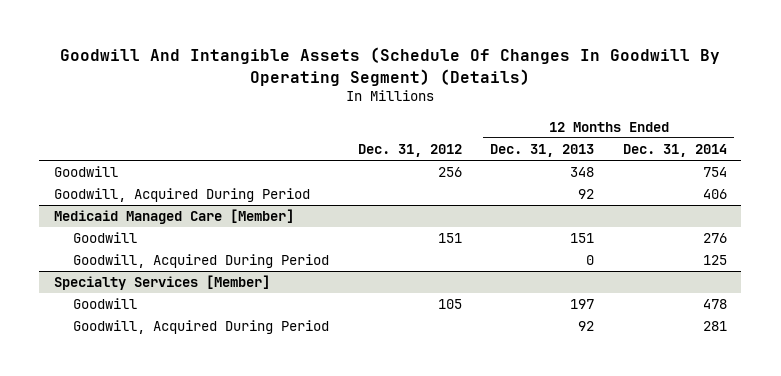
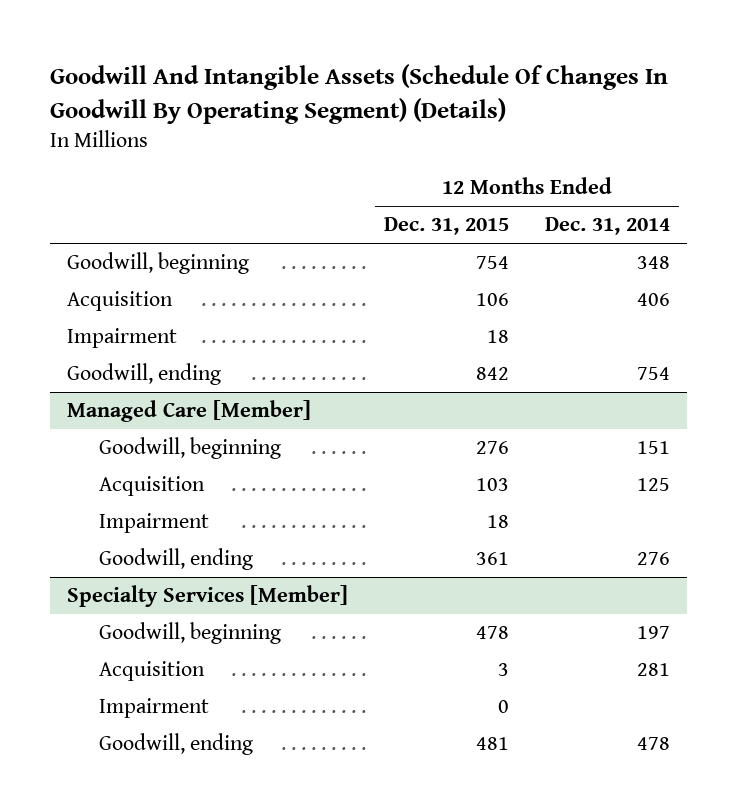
- | Dec. 31, 2012 | 12 Months Ended Dec. 31, 2013 | 12 Months Ended Dec. 31, 2014
+ | 12 Months Ended Dec. 31, 2015 | 12 Months Ended Dec. 31, 2014
- Goodwill | 256 | 348 | 754
- Goodwill, Acquired During Period | | 92 | 406
- Medicaid Managed Care [Member]
- Goodwill | 151 | 151 | 276
- Goodwill, Acquired During Period | | 0 | 125
+ Goodwill, beginning | 754 | 348
+ Acquisition | 106 | 406
+ Impairment | 18 |
+ Goodwill, ending | 842 | 754
+ Managed Care [Member]
+ Goodwill, beginning | 276 | 151
+ Acquisition | 103 | 125
+ Impairment | 18 |
+ Goodwill, ending | 361 | 276
@ Specialty Services [Member]
- Goodwill | 105 | 197 | 478
- Goodwill, Acquired During Period | | 92 | 281
+ Goodwill, beginning | 478 | 197
+ Acquisition | 3 | 281
+ Impairment | 0 |
+ Goodwill, ending | 481 | 478

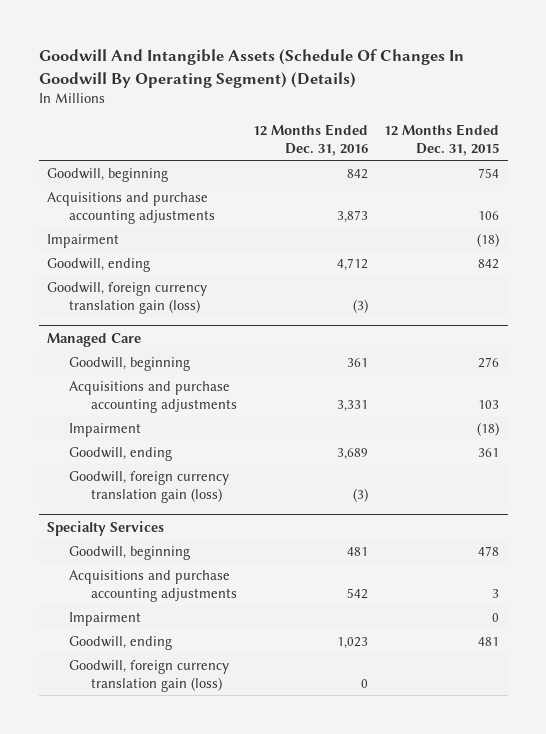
- | 12 Months Ended Dec. 31, 2015 | 12 Months Ended Dec. 31, 2014
+ | 12 Months Ended Dec. 31, 2016 | 12 Months Ended Dec. 31, 2015
- Acquisition | 106 | 406
- Impairment | 18 |
+ Acquisitions and purchase accounting adjustments | 3,873 | 106
+ Impairment | | (18)
- Managed Care [Member]
+ Goodwill, foreign currency translation gain (loss) | (3) |
+ Managed Care
- Acquisition | 103 | 125
- Impairment | 18 |
+ Acquisitions and purchase accounting adjustments | 3,331 | 103
+ Impairment | | (18)
- Specialty Services [Member]
+ Goodwill, foreign currency translation gain (loss) | (3) |
+ Specialty Services
- Acquisition | 3 | 281
+ Acquisitions and purchase accounting adjustments | 542 | 3
+ Goodwill, foreign currency translation gain (loss) | 0 |

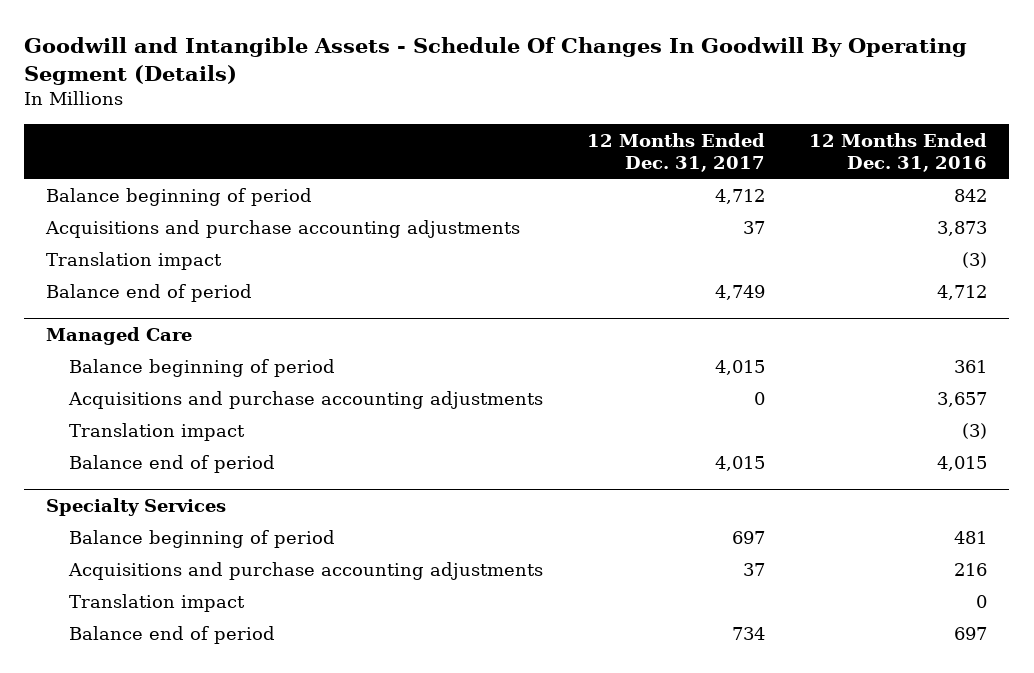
- Goodwill And Intangible Assets (Schedule Of Changes In Goodwill By Operating Segment) (Details)
+ Goodwill and Intangible Assets - Schedule Of Changes In Goodwill By Operating Segment (Details)
- | 12 Months Ended Dec. 31, 2016 | 12 Months Ended Dec. 31, 2015
+ | 12 Months Ended Dec. 31, 2017 | 12 Months Ended Dec. 31, 2016
- Goodwill, beginning | 842 | 754
+ Balance beginning of period | 4,712 | 842
- Impairment | | (18)
- Goodwill, ending | 4,712 | 842
- Goodwill, foreign currency translation gain (loss) | (3) |
+ Translation impact | | (3)
+ Balance end of period | 4,749 | 4,712
@ Managed Care
- Goodwill, beginning | 361 | 276
- Acquisitions and purchase accounting adjustments | 3,331 | 103
- Impairment | | (18)
- Goodwill, ending | 3,689 | 361
- Goodwill, foreign currency translation gain (loss) | (3) |
+ Balance beginning of period | 4,015 | 361
+ Acquisitions and purchase accounting adjustments | 0 | 3,657
+ Translation impact | | (3)
+ Balance end of period | 4,015 | 4,015
@ Specialty Services
- Goodwill, beginning | 481 | 478
- Acquisitions and purchase accounting adjustments | 542 | 3
- Impairment | | 0
- Goodwill, ending | 1,023 | 481
- Goodwill, foreign currency translation gain (loss) | 0 |
+ Balance beginning of period | 697 | 481
+ Acquisitions and purchase accounting adjustments | 37 | 216
+ Translation impact | | 0
+ Balance end of period | 734 | 697

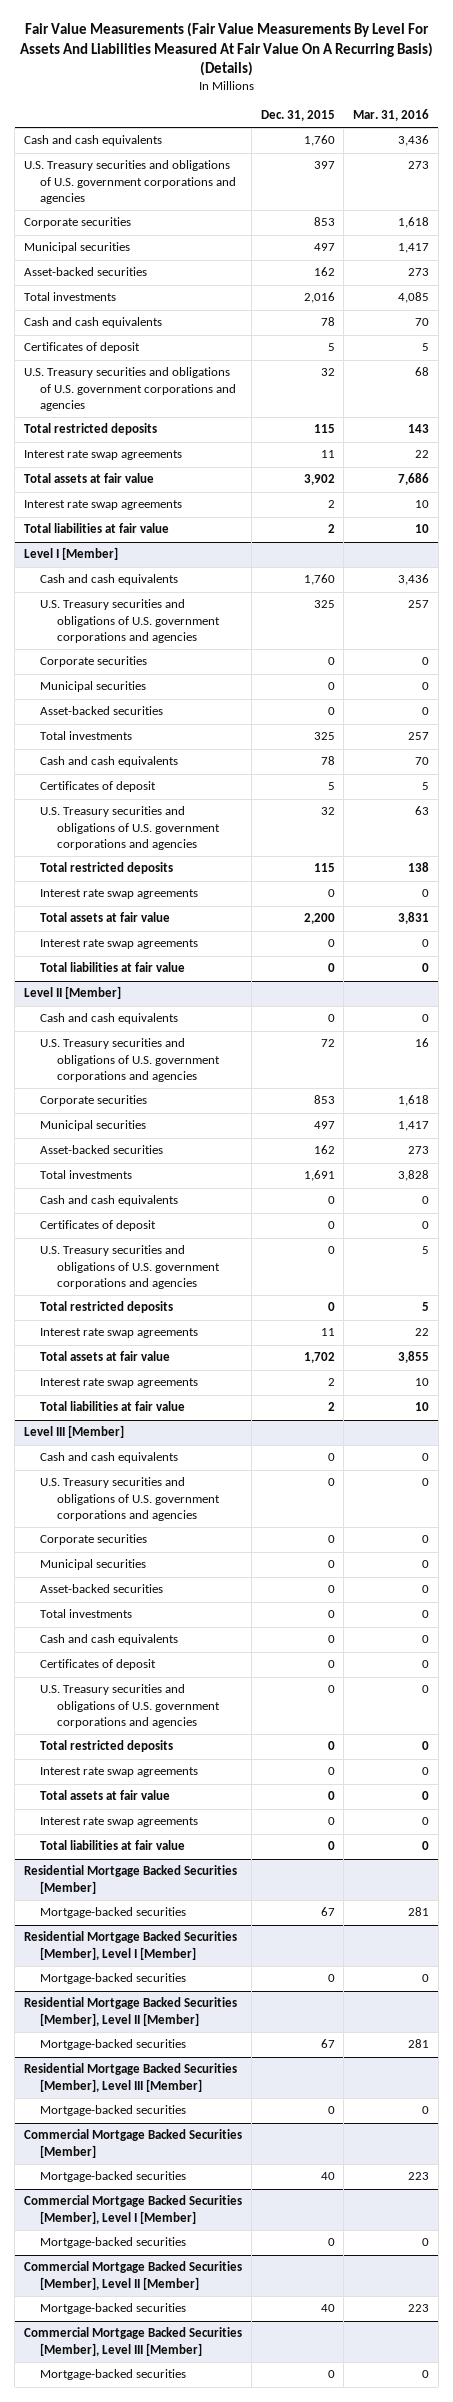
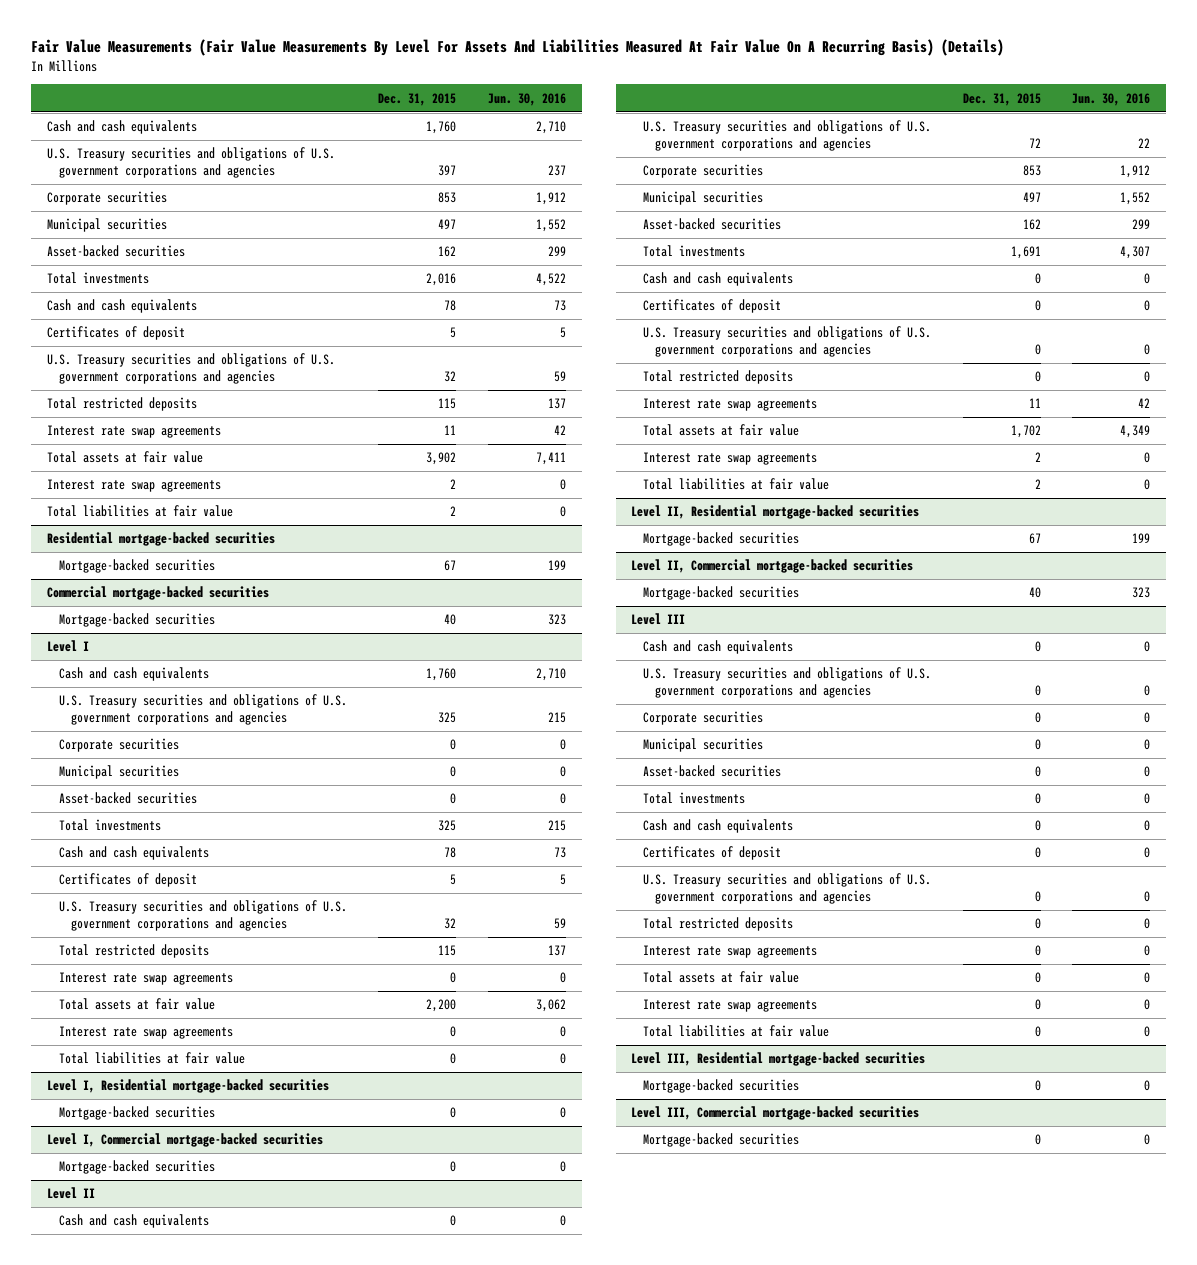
- | Dec. 31, 2015 | Mar. 31, 2016
+ | Dec. 31, 2015 | Jun. 30, 2016
- Level I [Member]
+ Residential mortgage-backed securities
+ Mortgage-backed securities | 67 | 199
+ Commercial mortgage-backed securities
+ Mortgage-backed securities | 40 | 323
+ Level I
- Level II [Member]
+ Level I, Residential mortgage-backed securities
+ Mortgage-backed securities | 0 | 0
+ Level I, Commercial mortgage-backed securities
+ Mortgage-backed securities | 0 | 0
+ Level II
- Level III [Member]
+ Level II, Residential mortgage-backed securities
+ Mortgage-backed securities | 67 | 199
+ Level II, Commercial mortgage-backed securities
+ Mortgage-backed securities | 40 | 323
+ Level III
- Residential Mortgage Backed Securities [Member]
- Mortgage-backed securities | 67 | 281
- Residential Mortgage Backed Securities [Member], Level I [Member]
- Mortgage-backed securities | 0 | 0
- Residential Mortgage Backed Securities [Member], Level II [Member]
- Mortgage-backed securities | 67 | 281
- Residential Mortgage Backed Securities [Member], Level III [Member]
- Mortgage-backed securities | 0 | 0
- Commercial Mortgage Backed Securities [Member]
- Mortgage-backed securities | 40 | 223
- Commercial Mortgage Backed Securities [Member], Level I [Member]
+ Level III, Residential mortgage-backed securities
- Commercial Mortgage Backed Securities [Member], Level II [Member]
- Mortgage-backed securities | 40 | 223
- Commercial Mortgage Backed Securities [Member], Level III [Member]
+ Level III, Commercial mortgage-backed securities

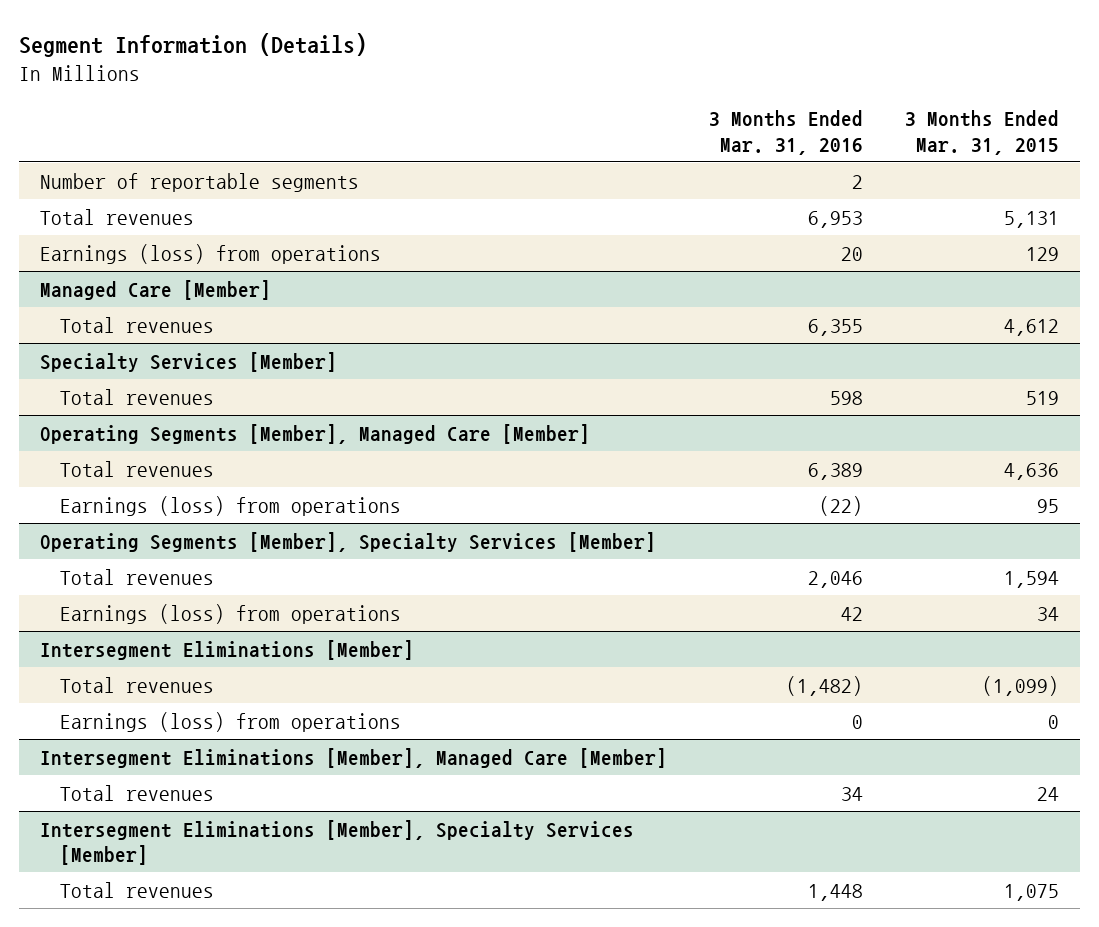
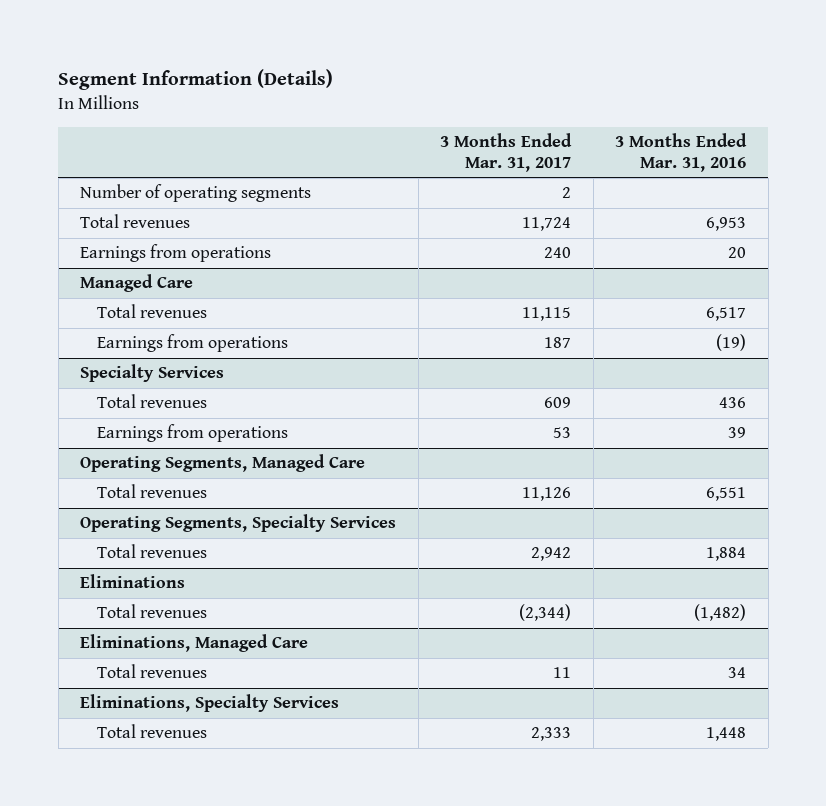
- | 3 Months Ended Mar. 31, 2016 | 3 Months Ended Mar. 31, 2015
+ | 3 Months Ended Mar. 31, 2017 | 3 Months Ended Mar. 31, 2016
- Number of reportable segments | 2 |
+ Number of operating segments | 2 |
- Earnings (loss) from operations | 20 | 129
- Managed Care [Member]
- Total revenues | 6,355 | 4,612
- Specialty Services [Member]
- Total revenues | 598 | 519
- Operating Segments [Member], Managed Care [Member]
- Total revenues | 6,389 | 4,636
- Earnings (loss) from operations | (22) | 95
- Operating Segments [Member], Specialty Services [Member]
- Total revenues | 2,046 | 1,594
- Earnings (loss) from operations | 42 | 34
- Intersegment Eliminations [Member]
+ Earnings from operations | 240 | 20
+ Managed Care
+ Total revenues | 11,115 | 6,517
+ Earnings from operations | 187 | (19)
+ Specialty Services
+ Total revenues | 609 | 436
+ Earnings from operations | 53 | 39
+ Operating Segments, Managed Care
+ Total revenues | 11,126 | 6,551
+ Operating Segments, Specialty Services
+ Total revenues | 2,942 | 1,884
+ Eliminations
- Earnings (loss) from operations | 0 | 0
- Intersegment Eliminations [Member], Managed Care [Member]
+ Eliminations, Managed Care
- Intersegment Eliminations [Member], Specialty Services [Member]
+ Eliminations, Specialty Services

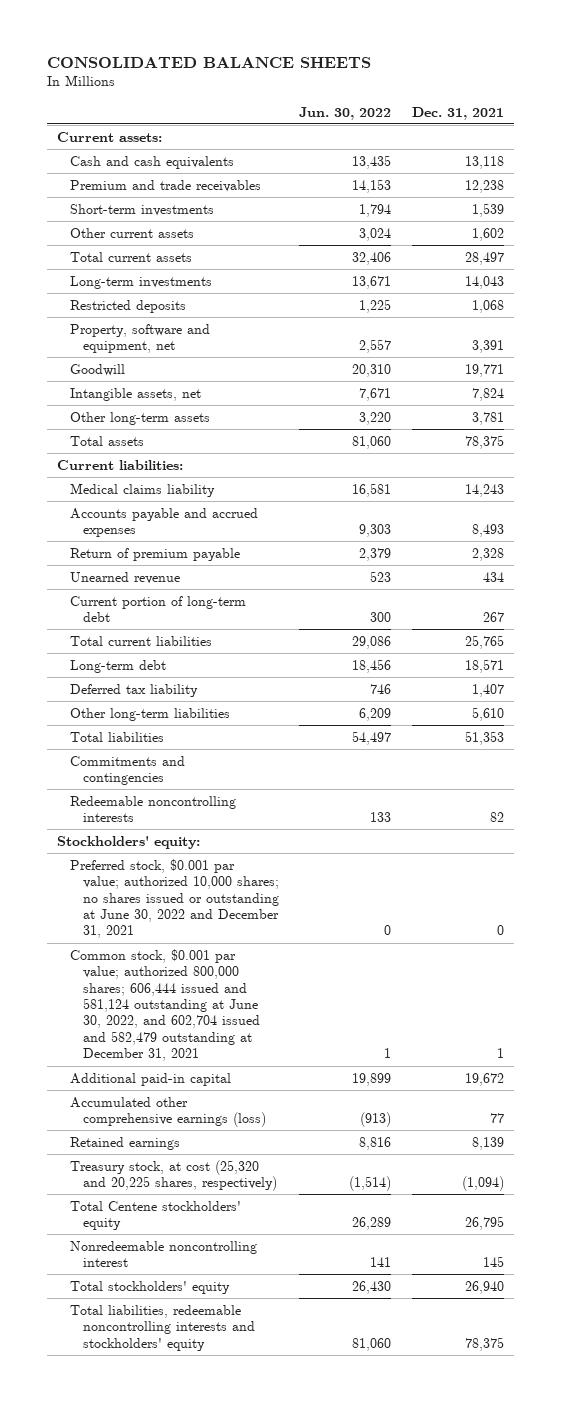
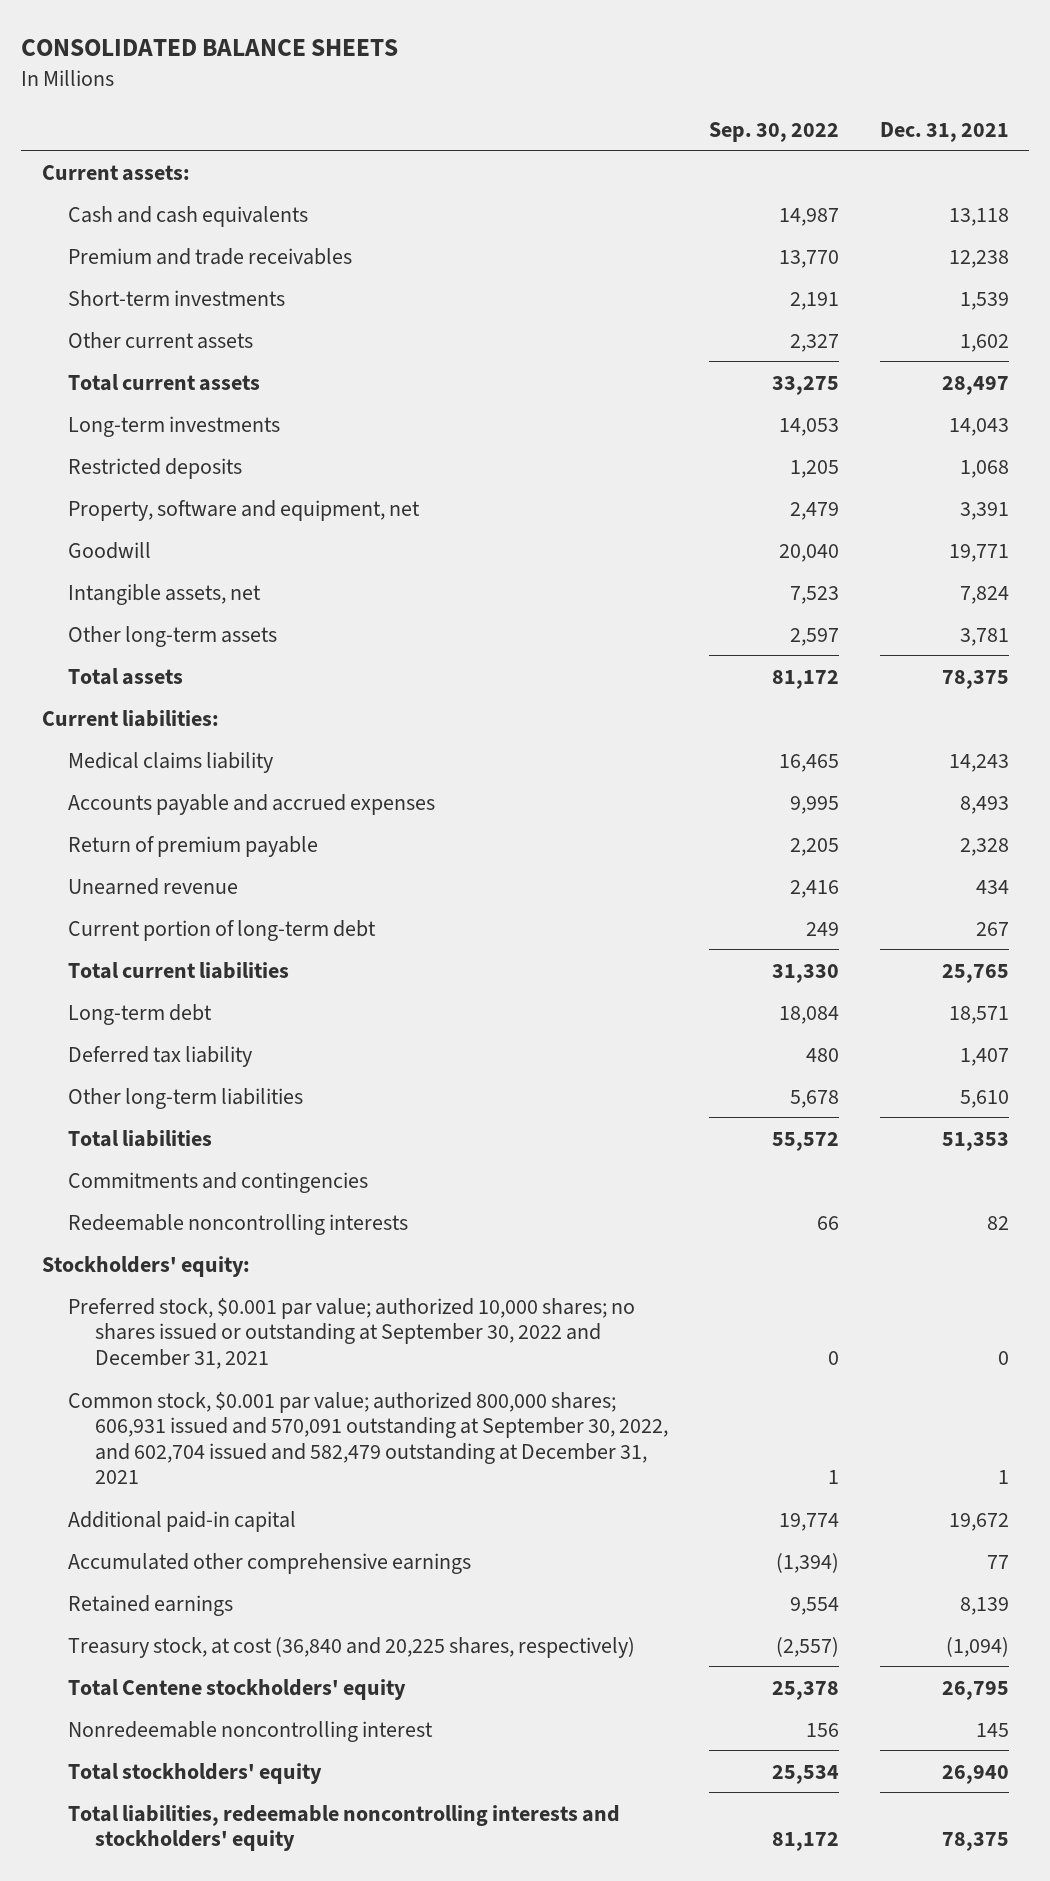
- | Jun. 30, 2022 | Dec. 31, 2021
+ | Sep. 30, 2022 | Dec. 31, 2021
- Preferred stock, $0.001 par value; authorized 10,000 shares; no shares issued or outstanding at June 30, 2022 and December 31, 2021 | 0 | 0
- Common stock, $0.001 par value; authorized 800,000 shares; 606,444 issued and 581,124 outstanding at June 30, 2022, and 602,704 issued and 582,479 outstanding at December 31, 2021 | 1 | 1
+ Preferred stock, $0.001 par value; authorized 10,000 shares; no shares issued or outstanding at September 30, 2022 and December 31, 2021 | 0 | 0
+ Common stock, $0.001 par value; authorized 800,000 shares; 606,931 issued and 570,091 outstanding at September 30, 2022, and 602,704 issued and 582,479 outstanding at December 31, 2021 | 1 | 1
- Accumulated other comprehensive earnings (loss) | (913) | 77
+ Accumulated other comprehensive earnings | (1,394) | 77
- Treasury stock, at cost (25,320 and 20,225 shares, respectively) | (1,514) | (1,094)
+ Treasury stock, at cost (36,840 and 20,225 shares, respectively) | (2,557) | (1,094)

